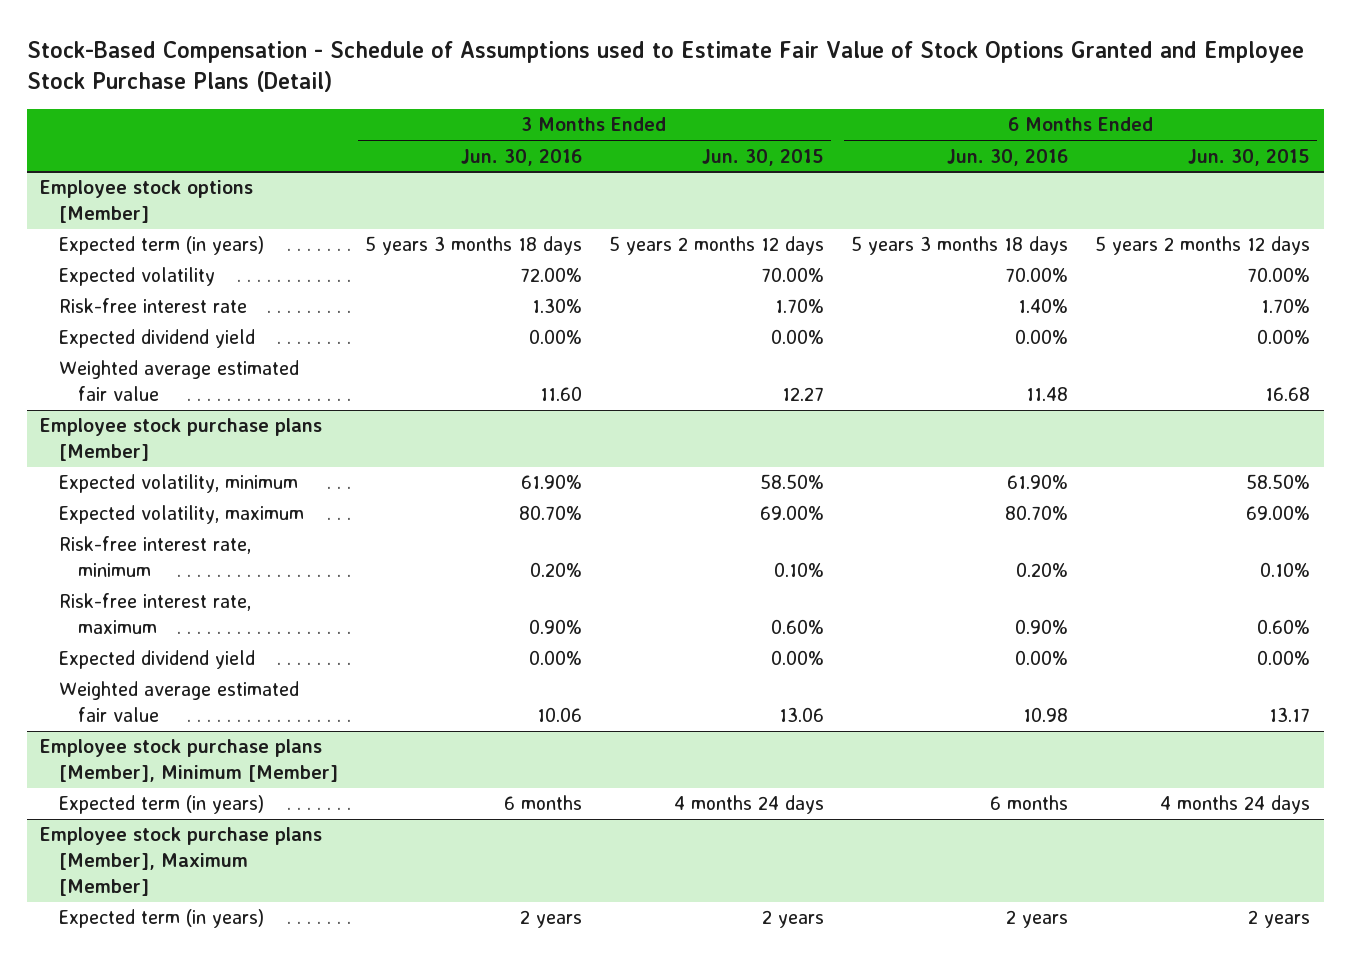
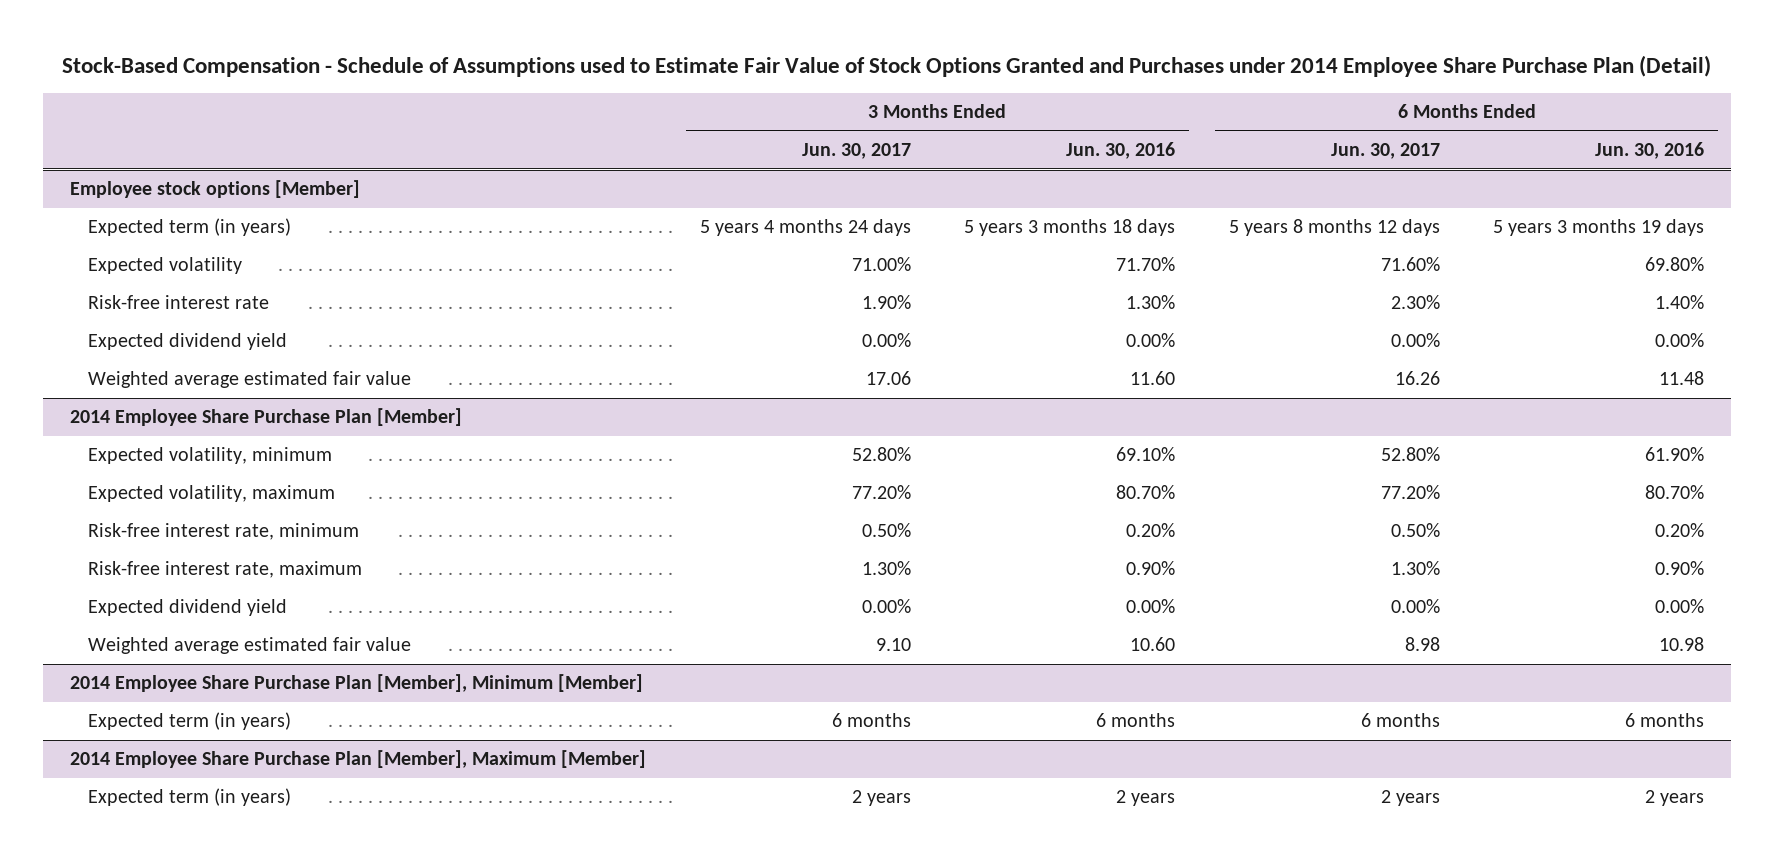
- Stock-Based Compensation - Schedule of Assumptions used to Estimate Fair Value of Stock Options Granted and Employee Stock Purchase Plans (Detail)
+ Stock-Based Compensation - Schedule of Assumptions used to Estimate Fair Value of Stock Options Granted and Purchases under 2014 Employee Share Purchase Plan (Detail)
- | 3 Months Ended Jun. 30, 2016 | 3 Months Ended Jun. 30, 2015 | 6 Months Ended Jun. 30, 2016 | 6 Months Ended Jun. 30, 2015
+ | 3 Months Ended Jun. 30, 2017 | 3 Months Ended Jun. 30, 2016 | 6 Months Ended Jun. 30, 2017 | 6 Months Ended Jun. 30, 2016
@ Employee stock options [Member]
- Expected term (in years) | 5 years 3 months 18 days | 5 years 2 months 12 days | 5 years 3 months 18 days | 5 years 2 months 12 days
- Expected volatility | 72.00% | 70.00% | 70.00% | 70.00%
+ Expected term (in years) | 5 years 4 months 24 days | 5 years 3 months 18 days | 5 years 8 months 12 days | 5 years 3 months 19 days
+ Expected volatility | 71.00% | 71.70% | 71.60% | 69.80%
- Employee stock purchase plans [Member]
- Expected volatility, minimum | 61.90% | 58.50% | 61.90% | 58.50%
+ 2014 Employee Share Purchase Plan [Member]
+ Expected volatility, minimum | 52.80% | 69.10% | 52.80% | 61.90%
- Weighted average estimated fair value | 10.06 | 13.06 | 10.98 | 13.17
- Employee stock purchase plans [Member], Minimum [Member]
+ Weighted average estimated fair value | 9.10 | 10.60 | 8.98 | 10.98
+ 2014 Employee Share Purchase Plan [Member], Minimum [Member]
- Employee stock purchase plans [Member], Maximum [Member]
+ 2014 Employee Share Purchase Plan [Member], Maximum [Member]

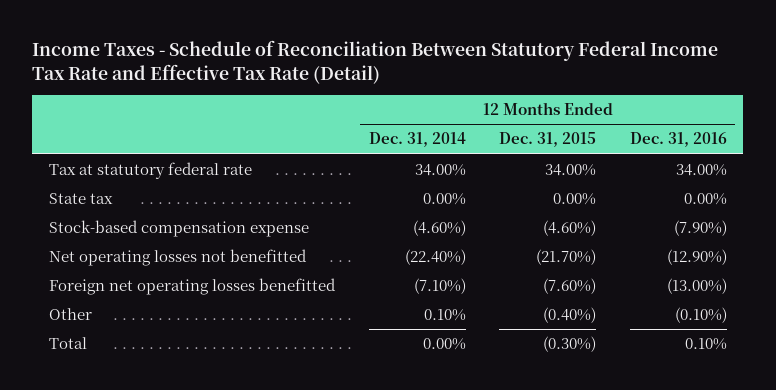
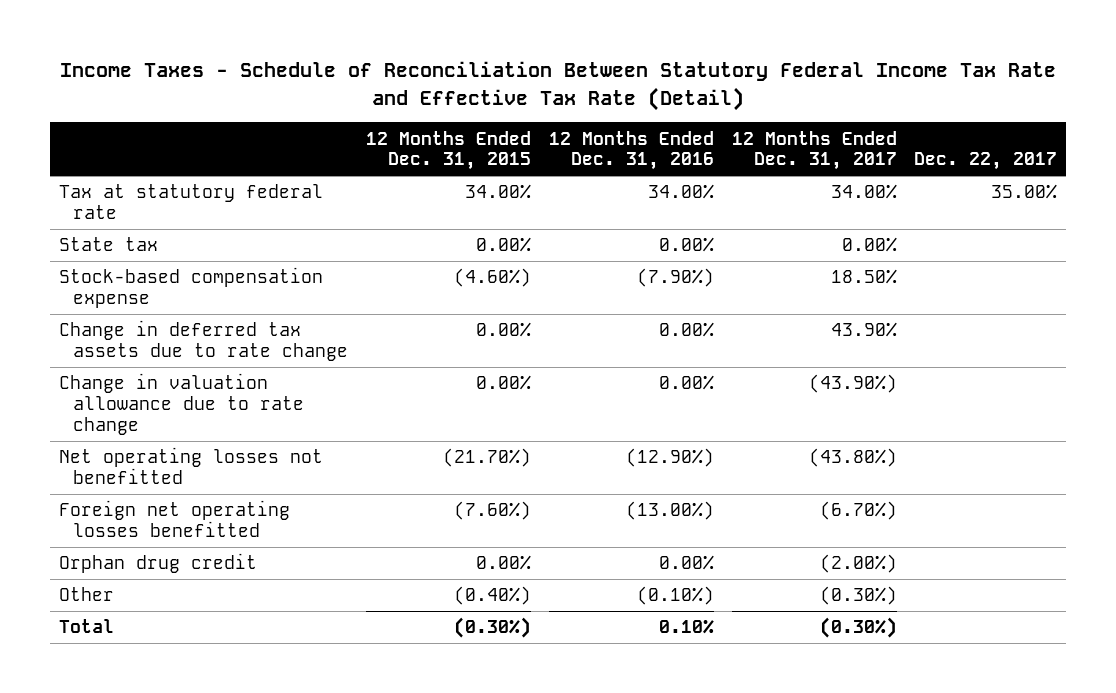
- | 12 Months Ended Dec. 31, 2014 | 12 Months Ended Dec. 31, 2015 | 12 Months Ended Dec. 31, 2016
+ | 12 Months Ended Dec. 31, 2015 | 12 Months Ended Dec. 31, 2016 | 12 Months Ended Dec. 31, 2017 | Dec. 22, 2017
+ Change in deferred tax assets due to rate change | 0.00% | 0.00% | 43.90% |
+ Change in valuation allowance due to rate change | 0.00% | 0.00% | (43.90%) |
+ Orphan drug credit | 0.00% | 0.00% | (2.00%) |

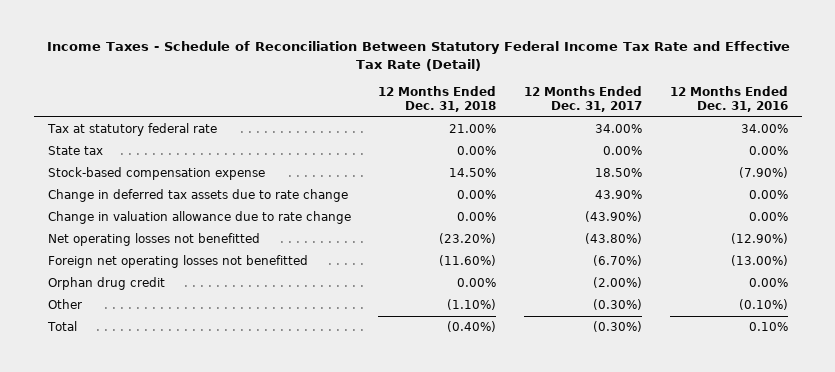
- | 12 Months Ended Dec. 31, 2015 | 12 Months Ended Dec. 31, 2016 | 12 Months Ended Dec. 31, 2017 | Dec. 22, 2017
+ | 12 Months Ended Dec. 31, 2018 | 12 Months Ended Dec. 31, 2017 | 12 Months Ended Dec. 31, 2016
- Foreign net operating losses benefitted | (7.60%) | (13.00%) | (6.70%) |
+ Foreign net operating losses not benefitted | (11.60%) | (6.70%) | (13.00%)

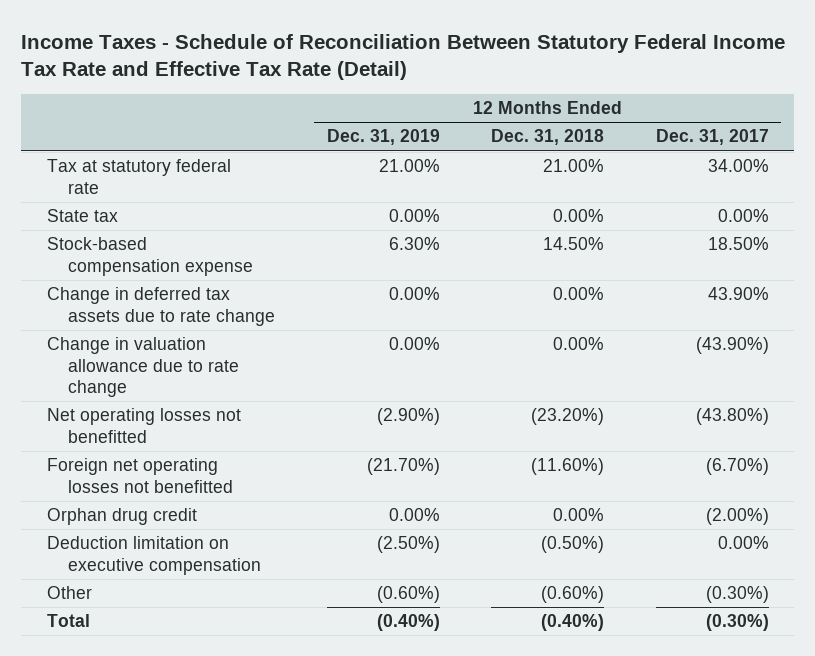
- | 12 Months Ended Dec. 31, 2018 | 12 Months Ended Dec. 31, 2017 | 12 Months Ended Dec. 31, 2016
+ | 12 Months Ended Dec. 31, 2019 | 12 Months Ended Dec. 31, 2018 | 12 Months Ended Dec. 31, 2017
- Other | (1.10%) | (0.30%) | (0.10%)
+ Deduction limitation on executive compensation | (2.50%) | (0.50%) | 0.00%
+ Other | (0.60%) | (0.60%) | (0.30%)

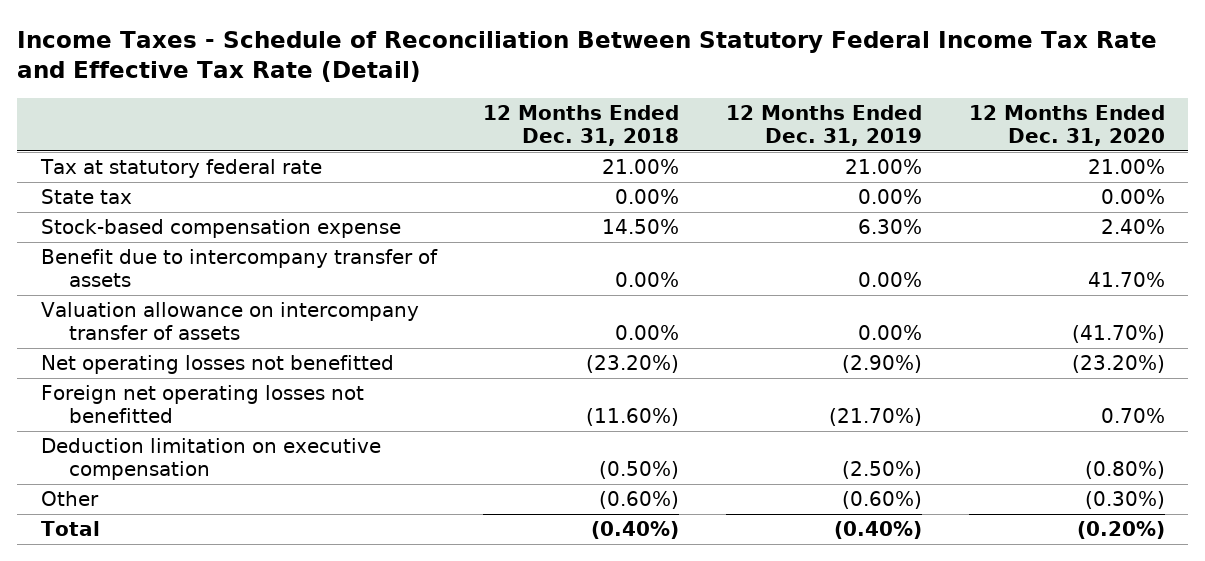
- | 12 Months Ended Dec. 31, 2019 | 12 Months Ended Dec. 31, 2018 | 12 Months Ended Dec. 31, 2017
+ | 12 Months Ended Dec. 31, 2018 | 12 Months Ended Dec. 31, 2019 | 12 Months Ended Dec. 31, 2020
- Change in deferred tax assets due to rate change | 0.00% | 0.00% | 43.90%
- Change in valuation allowance due to rate change | 0.00% | 0.00% | (43.90%)
+ Benefit due to intercompany transfer of assets | 0.00% | 0.00% | 41.70%
+ Valuation allowance on intercompany transfer of assets | 0.00% | 0.00% | (41.70%)
- Orphan drug credit | 0.00% | 0.00% | (2.00%)

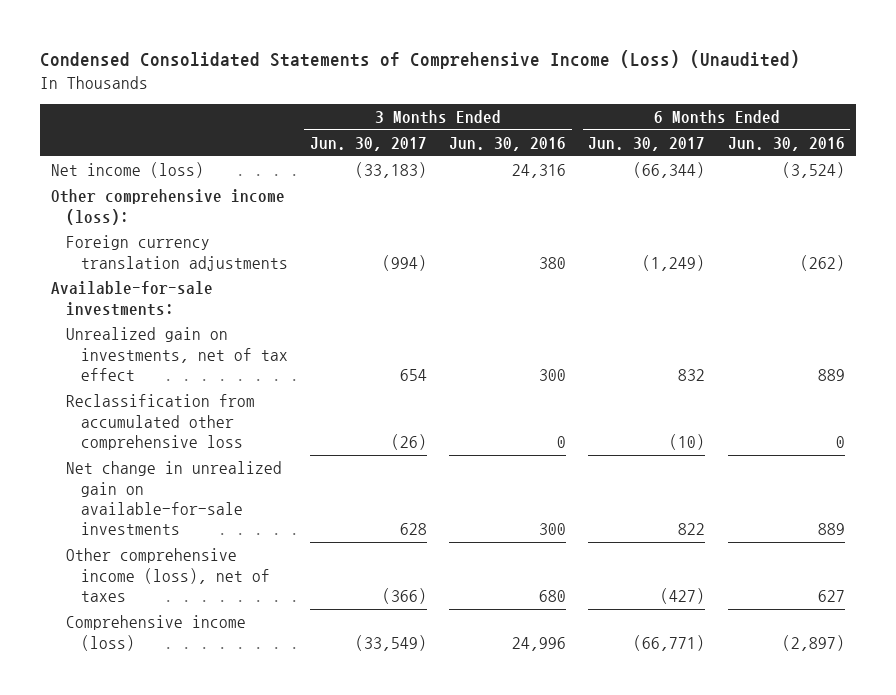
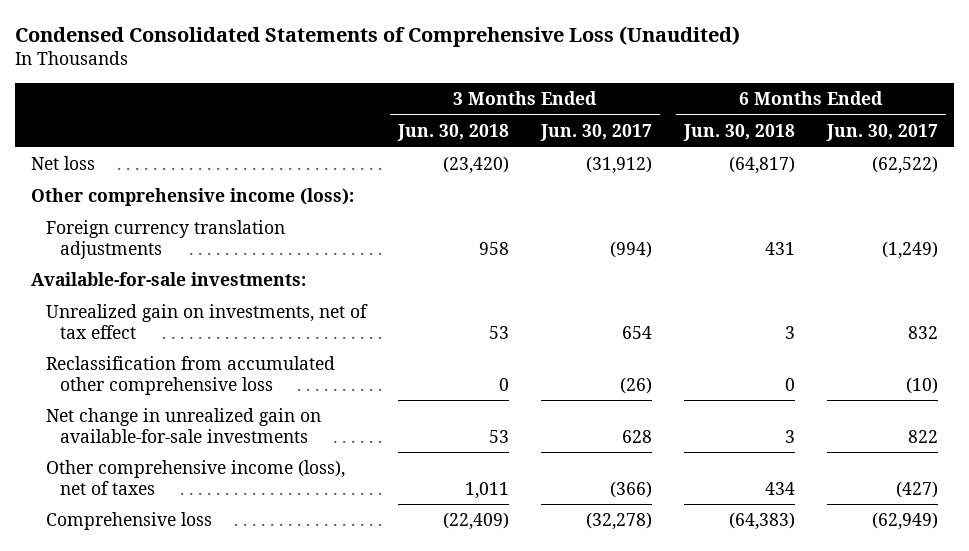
- Condensed Consolidated Statements of Comprehensive Income (Loss) (Unaudited)
+ Condensed Consolidated Statements of Comprehensive Loss (Unaudited)
- | 3 Months Ended Jun. 30, 2017 | 3 Months Ended Jun. 30, 2016 | 6 Months Ended Jun. 30, 2017 | 6 Months Ended Jun. 30, 2016
+ | 3 Months Ended Jun. 30, 2018 | 3 Months Ended Jun. 30, 2017 | 6 Months Ended Jun. 30, 2018 | 6 Months Ended Jun. 30, 2017
- Net income (loss) | (33,183) | 24,316 | (66,344) | (3,524)
+ Net loss | (23,420) | (31,912) | (64,817) | (62,522)
- Comprehensive income (loss) | (33,549) | 24,996 | (66,771) | (2,897)
+ Comprehensive loss | (22,409) | (32,278) | (64,383) | (62,949)

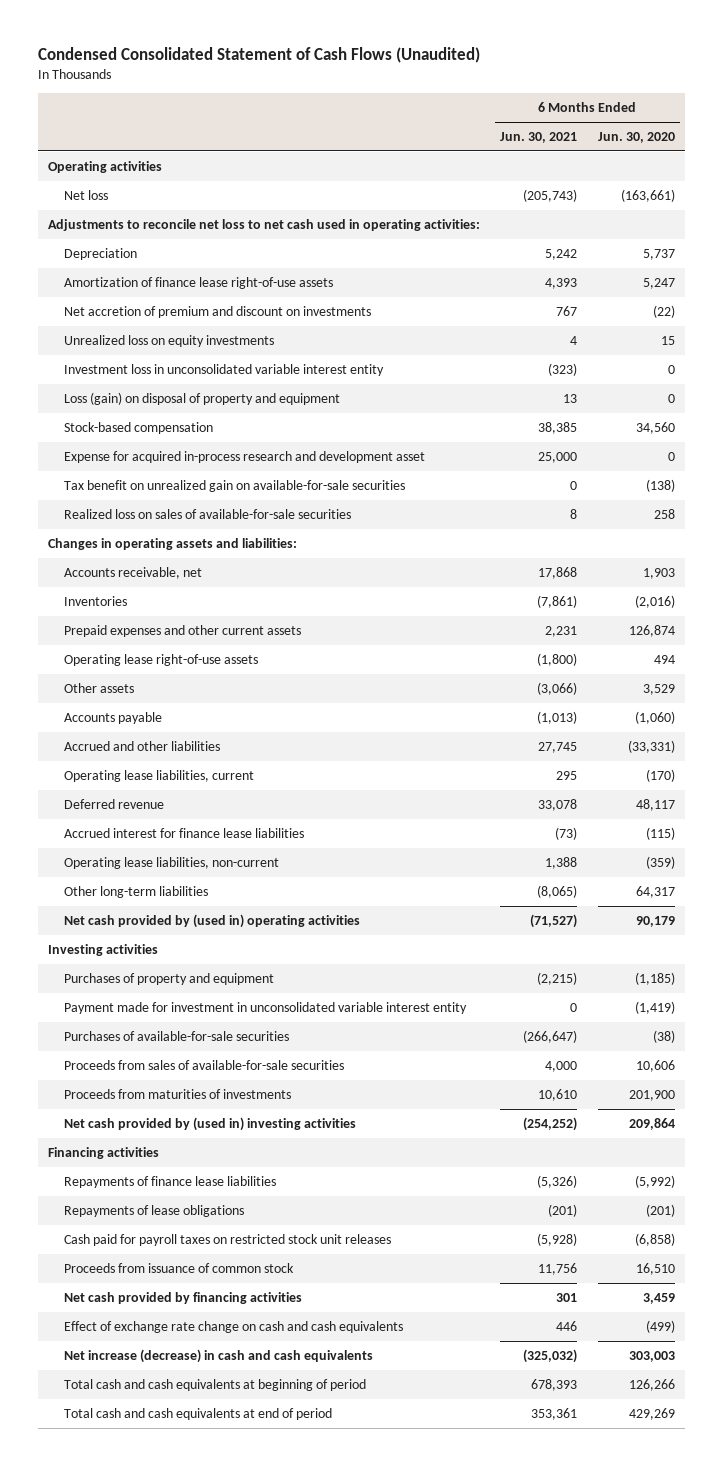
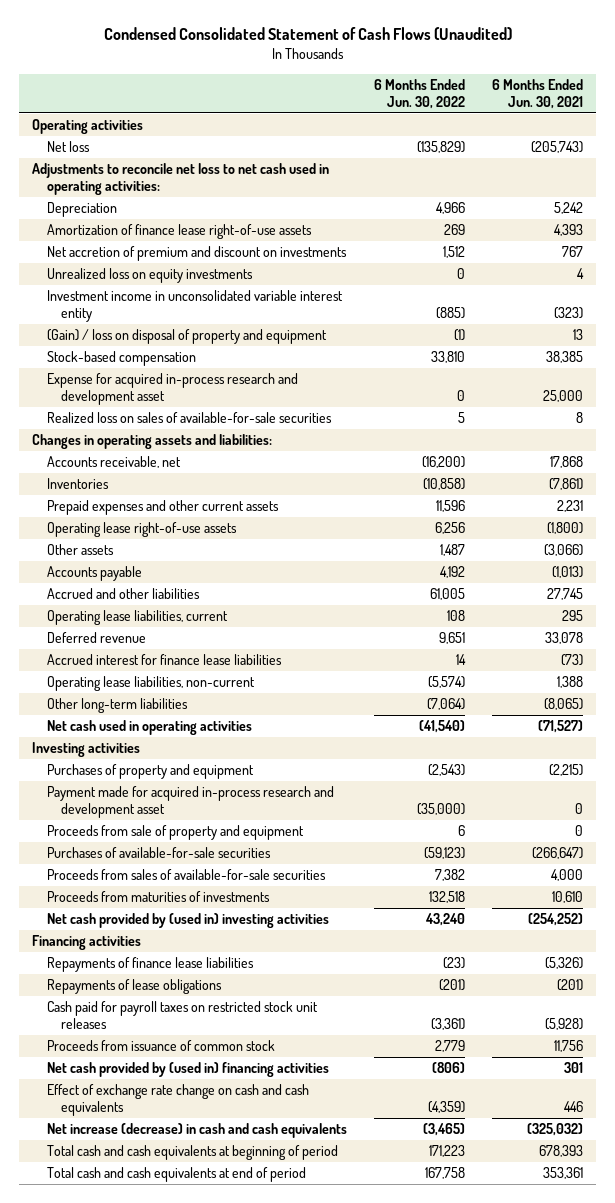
- | 6 Months Ended Jun. 30, 2021 | 6 Months Ended Jun. 30, 2020
+ | 6 Months Ended Jun. 30, 2022 | 6 Months Ended Jun. 30, 2021
- Investment loss in unconsolidated variable interest entity | (323) | 0
- Loss (gain) on disposal of property and equipment | 13 | 0
+ Investment income in unconsolidated variable interest entity | (885) | (323)
+ (Gain) / loss on disposal of property and equipment | (1) | 13
- Tax benefit on unrealized gain on available-for-sale securities | 0 | (138)
- Net cash provided by (used in) operating activities | (71,527) | 90,179
+ Net cash used in operating activities | (41,540) | (71,527)
- Payment made for investment in unconsolidated variable interest entity | 0 | (1,419)
+ Payment made for acquired in-process research and development asset | (35,000) | 0
+ Proceeds from sale of property and equipment | 6 | 0
- Net cash provided by financing activities | 301 | 3,459
+ Net cash provided by (used in) financing activities | (806) | 301

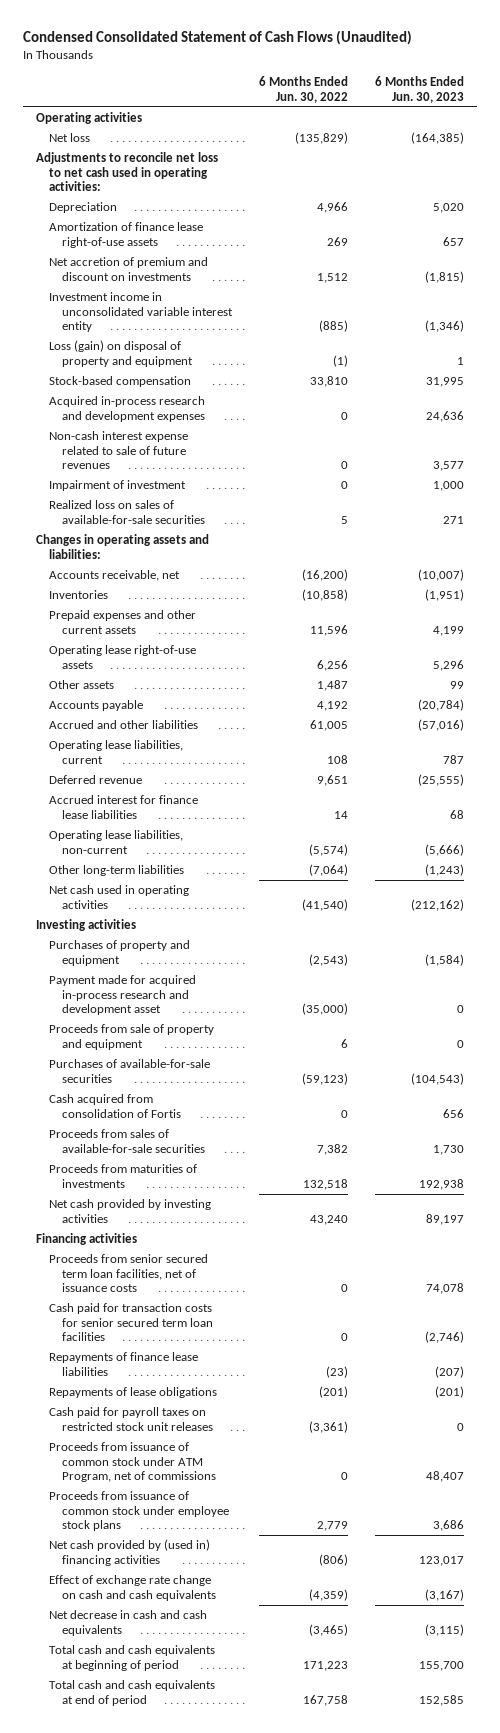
- | 6 Months Ended Jun. 30, 2022 | 6 Months Ended Jun. 30, 2021
+ | 6 Months Ended Jun. 30, 2022 | 6 Months Ended Jun. 30, 2023
- Unrealized loss on equity investments | 0 | 4
- (Gain) / loss on disposal of property and equipment | (1) | 13
+ Loss (gain) on disposal of property and equipment | (1) | 1
- Expense for acquired in-process research and development asset | 0 | 25,000
+ Acquired in-process research and development expenses | 0 | 24,636
+ Non-cash interest expense related to sale of future revenues | 0 | 3,577
+ Impairment of investment | 0 | 1,000
+ Cash acquired from consolidation of Fortis | 0 | 656
- Net cash provided by (used in) investing activities | 43,240 | (254,252)
+ Net cash provided by investing activities | 43,240 | 89,197
+ Proceeds from senior secured term loan facilities, net of issuance costs | 0 | 74,078
+ Cash paid for transaction costs for senior secured term loan facilities | 0 | (2,746)
- Proceeds from issuance of common stock | 2,779 | 11,756
+ Proceeds from issuance of common stock under ATM Program, net of commissions | 0 | 48,407
+ Proceeds from issuance of common stock under employee stock plans | 2,779 | 3,686
- Net increase (decrease) in cash and cash equivalents | (3,465) | (325,032)
+ Net decrease in cash and cash equivalents | (3,465) | (3,115)

